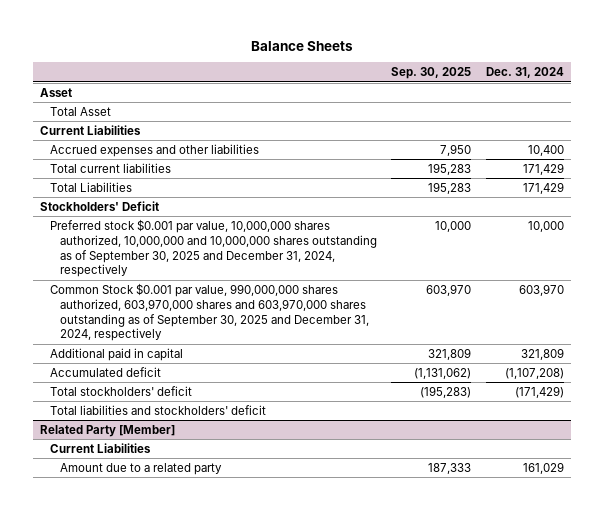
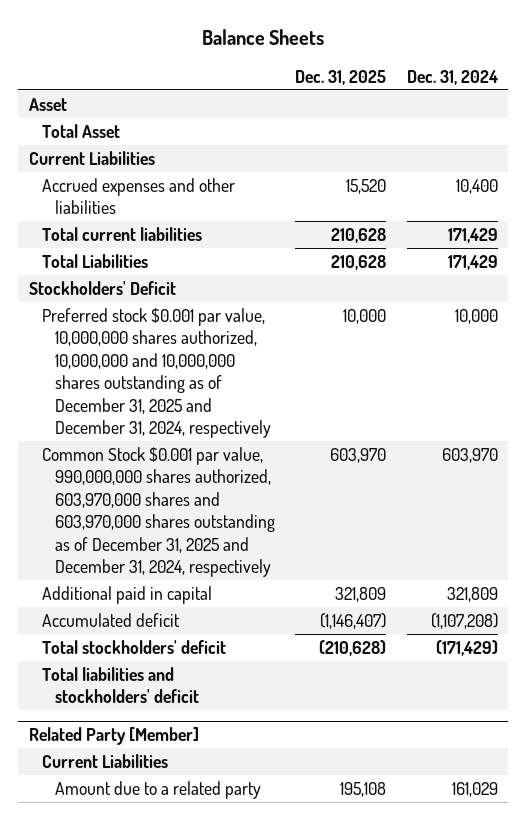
- | Sep. 30, 2025 | Dec. 31, 2024
+ | Dec. 31, 2025 | Dec. 31, 2024
- Preferred stock $0.001 par value, 10,000,000 shares authorized, 10,000,000 and 10,000,000 shares outstanding as of September 30, 2025 and December 31, 2024, respectively | 10,000 | 10,000
- Common Stock $0.001 par value, 990,000,000 shares authorized, 603,970,000 shares and 603,970,000 shares outstanding as of September 30, 2025 and December 31, 2024, respectively | 603,970 | 603,970
+ Preferred stock $0.001 par value, 10,000,000 shares authorized, 10,000,000 and 10,000,000 shares outstanding as of December 31, 2025 and December 31, 2024, respectively | 10,000 | 10,000
+ Common Stock $0.001 par value, 990,000,000 shares authorized, 603,970,000 shares and 603,970,000 shares outstanding as of December 31, 2025 and December 31, 2024, respectively | 603,970 | 603,970

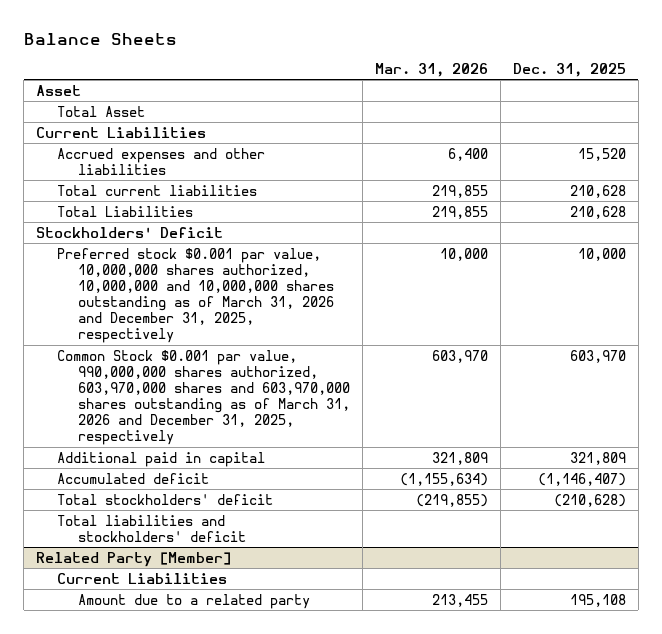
- | Dec. 31, 2025 | Dec. 31, 2024
+ | Mar. 31, 2026 | Dec. 31, 2025
- Preferred stock $0.001 par value, 10,000,000 shares authorized, 10,000,000 and 10,000,000 shares outstanding as of December 31, 2025 and December 31, 2024, respectively | 10,000 | 10,000
- Common Stock $0.001 par value, 990,000,000 shares authorized, 603,970,000 shares and 603,970,000 shares outstanding as of December 31, 2025 and December 31, 2024, respectively | 603,970 | 603,970
+ Preferred stock $0.001 par value, 10,000,000 shares authorized, 10,000,000 and 10,000,000 shares outstanding as of March 31, 2026 and December 31, 2025, respectively | 10,000 | 10,000
+ Common Stock $0.001 par value, 990,000,000 shares authorized, 603,970,000 shares and 603,970,000 shares outstanding as of March 31, 2026 and December 31, 2025, respectively | 603,970 | 603,970

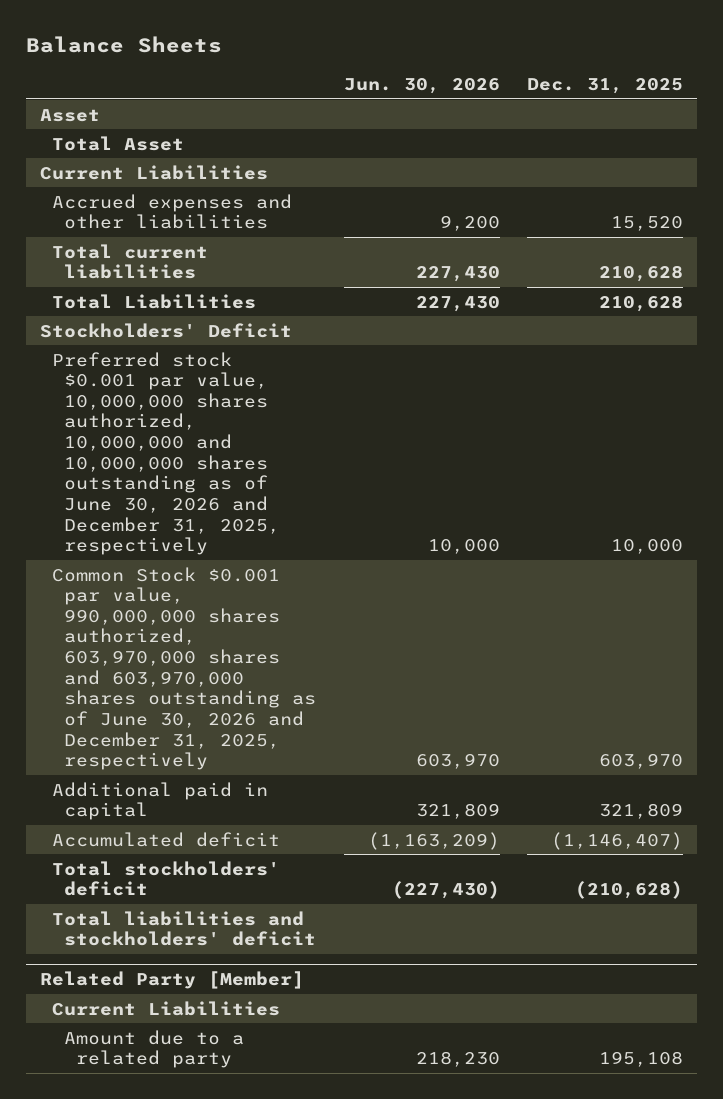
- | Mar. 31, 2026 | Dec. 31, 2025
+ | Jun. 30, 2026 | Dec. 31, 2025
- Preferred stock $0.001 par value, 10,000,000 shares authorized, 10,000,000 and 10,000,000 shares outstanding as of March 31, 2026 and December 31, 2025, respectively | 10,000 | 10,000
- Common Stock $0.001 par value, 990,000,000 shares authorized, 603,970,000 shares and 603,970,000 shares outstanding as of March 31, 2026 and December 31, 2025, respectively | 603,970 | 603,970
+ Preferred stock $0.001 par value, 10,000,000 shares authorized, 10,000,000 and 10,000,000 shares outstanding as of June 30, 2026 and December 31, 2025, respectively | 10,000 | 10,000
+ Common Stock $0.001 par value, 990,000,000 shares authorized, 603,970,000 shares and 603,970,000 shares outstanding as of June 30, 2026 and December 31, 2025, respectively | 603,970 | 603,970

